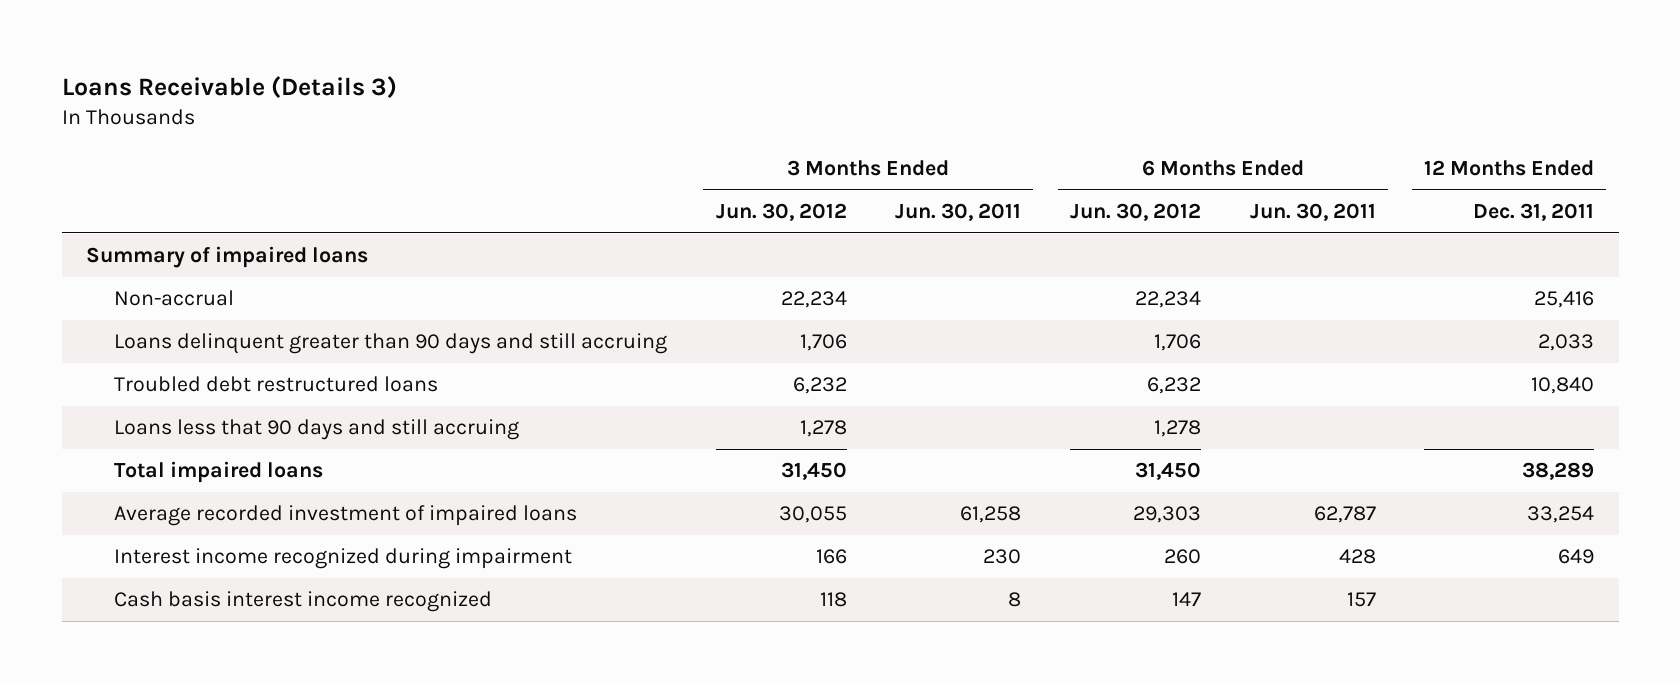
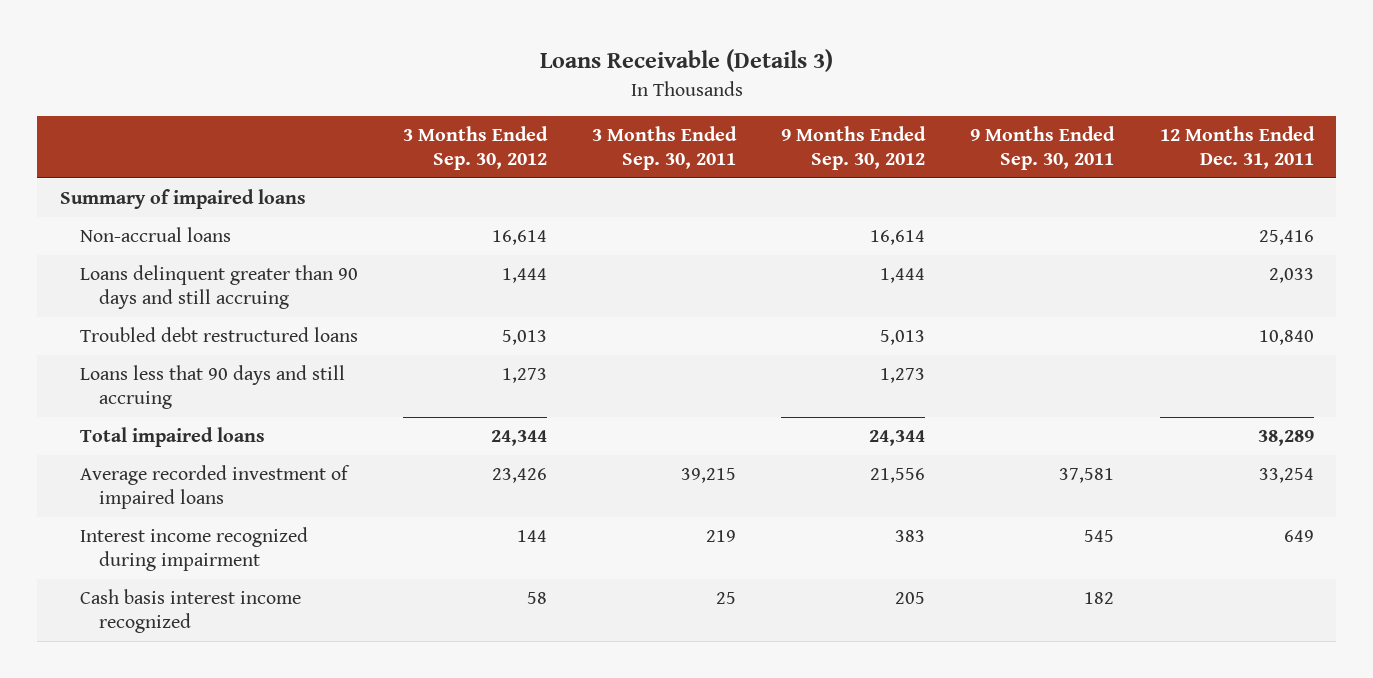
- | 3 Months Ended Jun. 30, 2012 | 3 Months Ended Jun. 30, 2011 | 6 Months Ended Jun. 30, 2012 | 6 Months Ended Jun. 30, 2011 | 12 Months Ended Dec. 31, 2011
+ | 3 Months Ended Sep. 30, 2012 | 3 Months Ended Sep. 30, 2011 | 9 Months Ended Sep. 30, 2012 | 9 Months Ended Sep. 30, 2011 | 12 Months Ended Dec. 31, 2011
- Non-accrual | 22,234 | | 22,234 | | 25,416
+ Non-accrual loans | 16,614 | | 16,614 | | 25,416

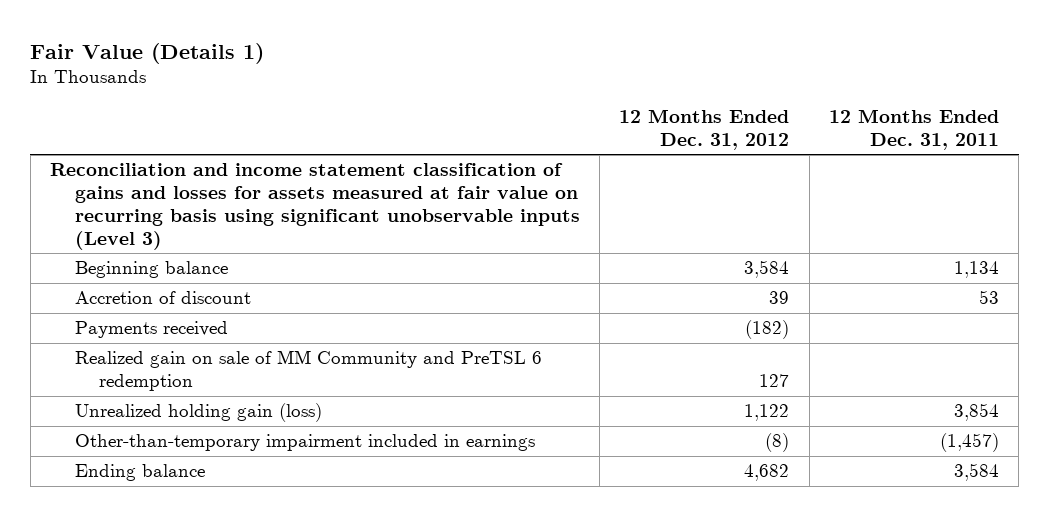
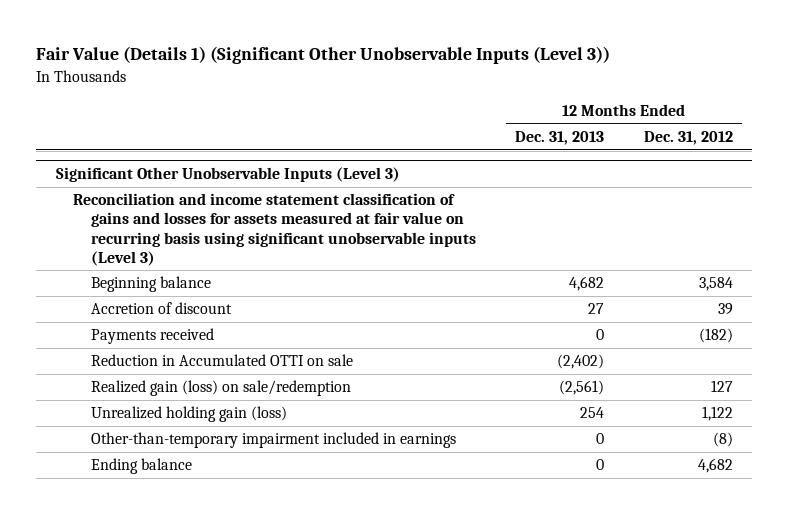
- Fair Value (Details 1)
+ Fair Value (Details 1) (Significant Other Unobservable Inputs (Level 3))
- | 12 Months Ended Dec. 31, 2012 | 12 Months Ended Dec. 31, 2011
+ | 12 Months Ended Dec. 31, 2013 | 12 Months Ended Dec. 31, 2012
+ Significant Other Unobservable Inputs (Level 3)
- Realized gain on sale of MM Community and PreTSL 6 redemption | 127 |
+ Reduction in Accumulated OTTI on sale | (2,402) |
+ Realized gain (loss) on sale/redemption | (2,561) | 127

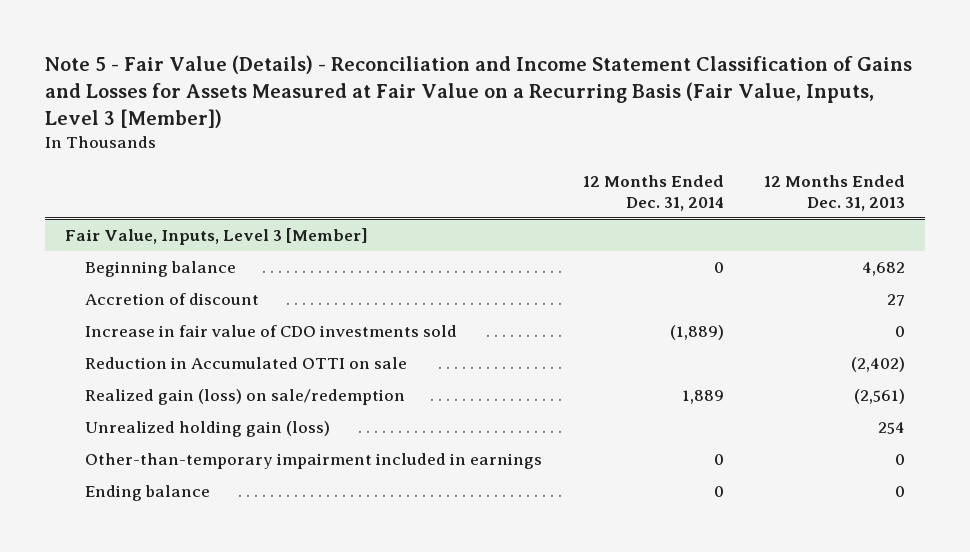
- Fair Value (Details 1) (Significant Other Unobservable Inputs (Level 3))
+ Note 5 - Fair Value (Details) - Reconciliation and Income Statement Classification of Gains and Losses for Assets Measured at Fair Value on a Recurring Basis (Fair Value, Inputs, Level 3 [Member])
- | 12 Months Ended Dec. 31, 2013 | 12 Months Ended Dec. 31, 2012
+ | 12 Months Ended Dec. 31, 2014 | 12 Months Ended Dec. 31, 2013
- Significant Other Unobservable Inputs (Level 3)
- Reconciliation and income statement classification of gains and losses for assets measured at fair value on recurring basis using significant unobservable inputs (Level 3)
+ Fair Value, Inputs, Level 3 [Member]
- Payments received | 0 | (182)
+ Increase in fair value of CDO investments sold | (1,889) | 0

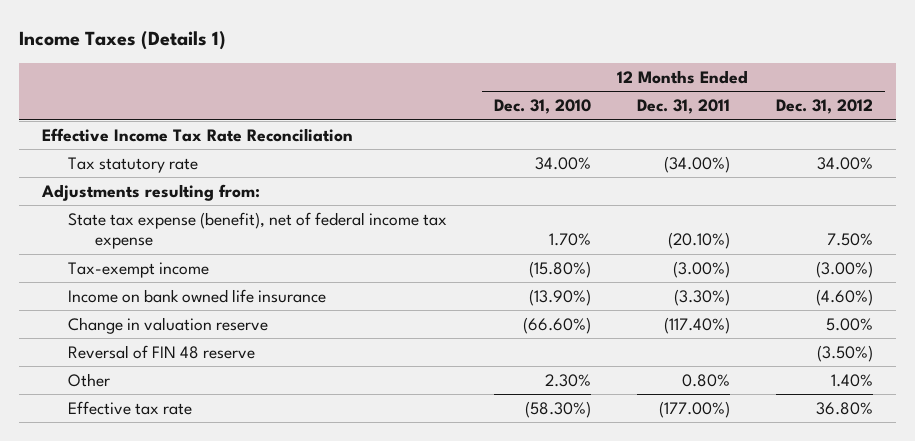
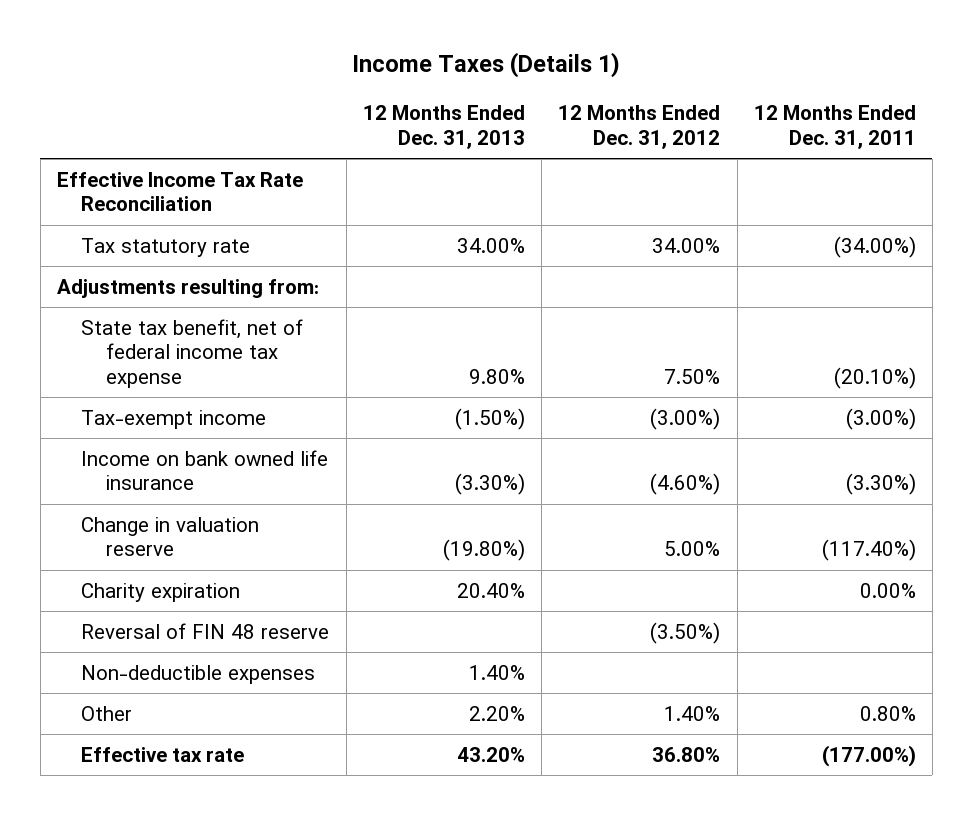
- | 12 Months Ended Dec. 31, 2010 | 12 Months Ended Dec. 31, 2011 | 12 Months Ended Dec. 31, 2012
+ | 12 Months Ended Dec. 31, 2013 | 12 Months Ended Dec. 31, 2012 | 12 Months Ended Dec. 31, 2011
- State tax expense (benefit), net of federal income tax expense | 1.70% | (20.10%) | 7.50%
+ State tax benefit, net of federal income tax expense | 9.80% | 7.50% | (20.10%)
+ Charity expiration | 20.40% | | 0.00%
+ Non-deductible expenses | 1.40% | |

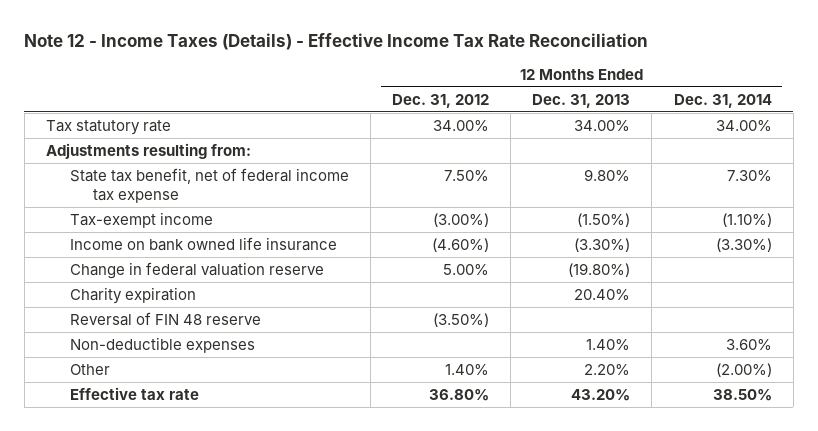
- Income Taxes (Details 1)
+ Note 12 - Income Taxes (Details) - Effective Income Tax Rate Reconciliation
- | 12 Months Ended Dec. 31, 2013 | 12 Months Ended Dec. 31, 2012 | 12 Months Ended Dec. 31, 2011
+ | 12 Months Ended Dec. 31, 2012 | 12 Months Ended Dec. 31, 2013 | 12 Months Ended Dec. 31, 2014
- Effective Income Tax Rate Reconciliation
- Change in valuation reserve | (19.80%) | 5.00% | (117.40%)
+ Change in federal valuation reserve | 5.00% | (19.80%) |

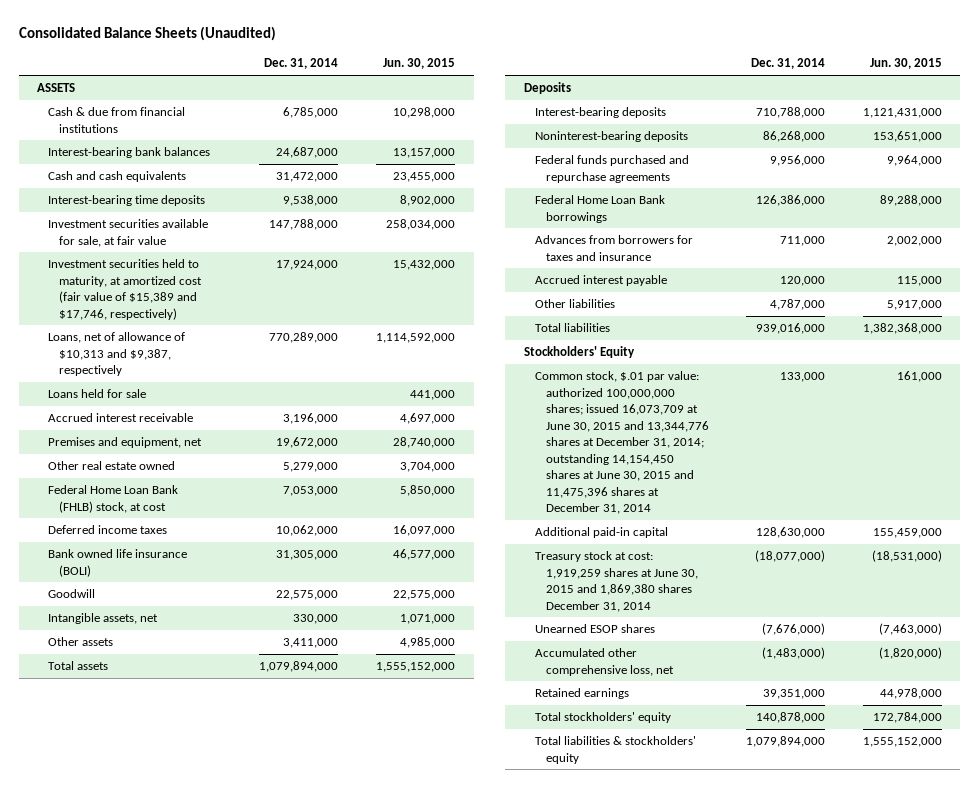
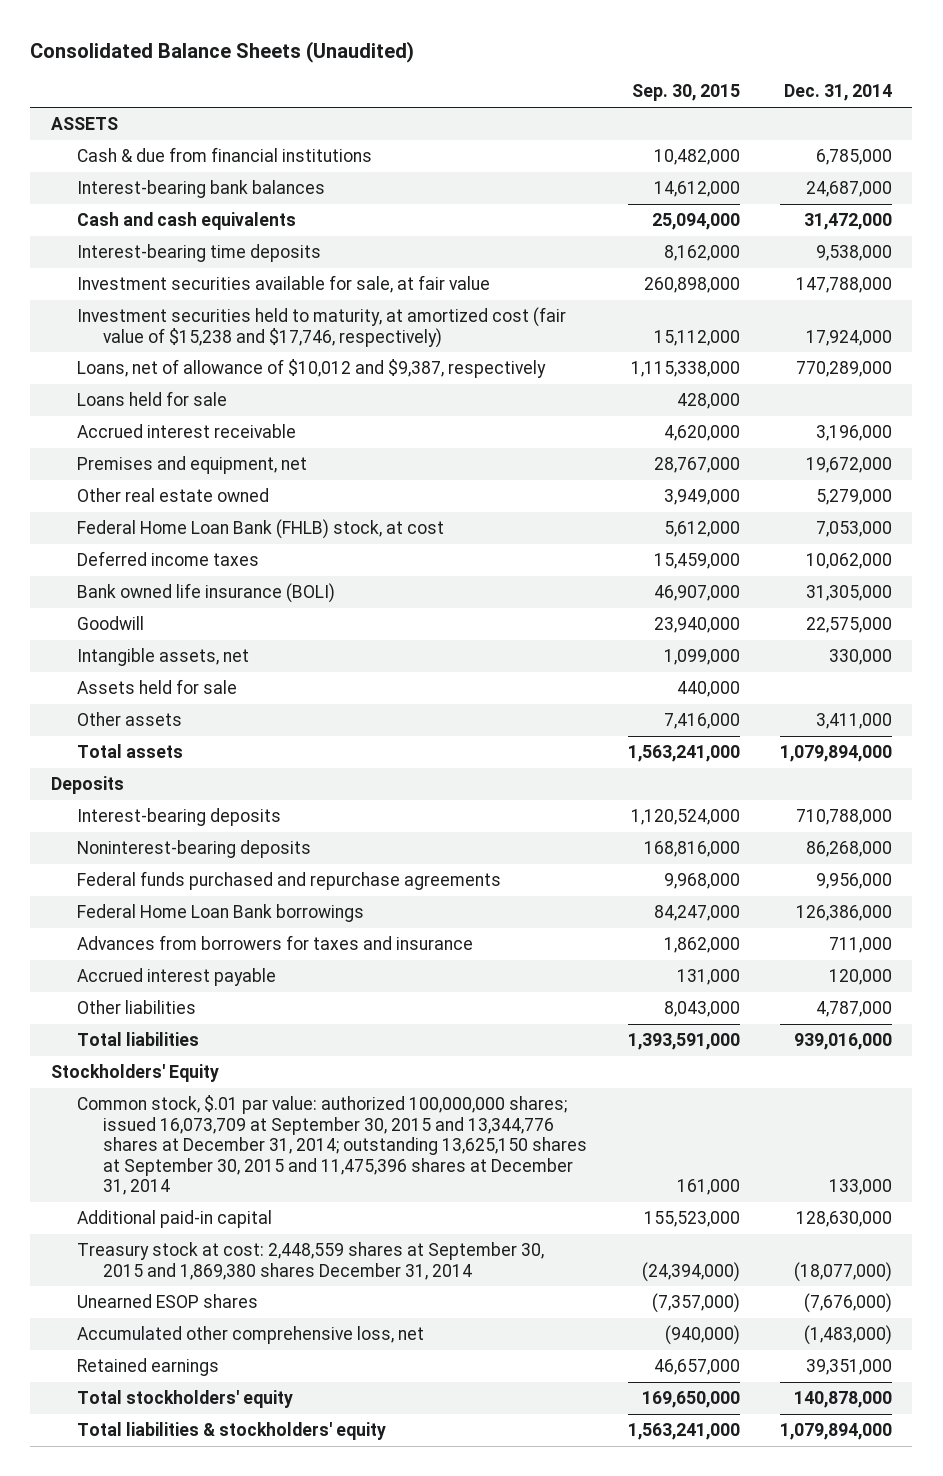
- | Dec. 31, 2014 | Jun. 30, 2015
+ | Sep. 30, 2015 | Dec. 31, 2014
- Investment securities held to maturity, at amortized cost (fair value of $15,389 and $17,746, respectively) | 17,924,000 | 15,432,000
- Loans, net of allowance of $10,313 and $9,387, respectively | 770,289,000 | 1,114,592,000
+ Investment securities held to maturity, at amortized cost (fair value of $15,238 and $17,746, respectively) | 15,112,000 | 17,924,000
+ Loans, net of allowance of $10,012 and $9,387, respectively | 1,115,338,000 | 770,289,000
+ Assets held for sale | 440,000 |
- Common stock, $.01 par value: authorized 100,000,000 shares; issued 16,073,709 at June 30, 2015 and 13,344,776 shares at December 31, 2014; outstanding 14,154,450 shares at June 30, 2015 and 11,475,396 shares at December 31, 2014 | 133,000 | 161,000
+ Common stock, $.01 par value: authorized 100,000,000 shares; issued 16,073,709 at September 30, 2015 and 13,344,776 shares at December 31, 2014; outstanding 13,625,150 shares at September 30, 2015 and 11,475,396 shares at December 31, 2014 | 161,000 | 133,000
- Treasury stock at cost: 1,919,259 shares at June 30, 2015 and 1,869,380 shares December 31, 2014 | (18,077,000) | (18,531,000)
+ Treasury stock at cost: 2,448,559 shares at September 30, 2015 and 1,869,380 shares December 31, 2014 | (24,394,000) | (18,077,000)

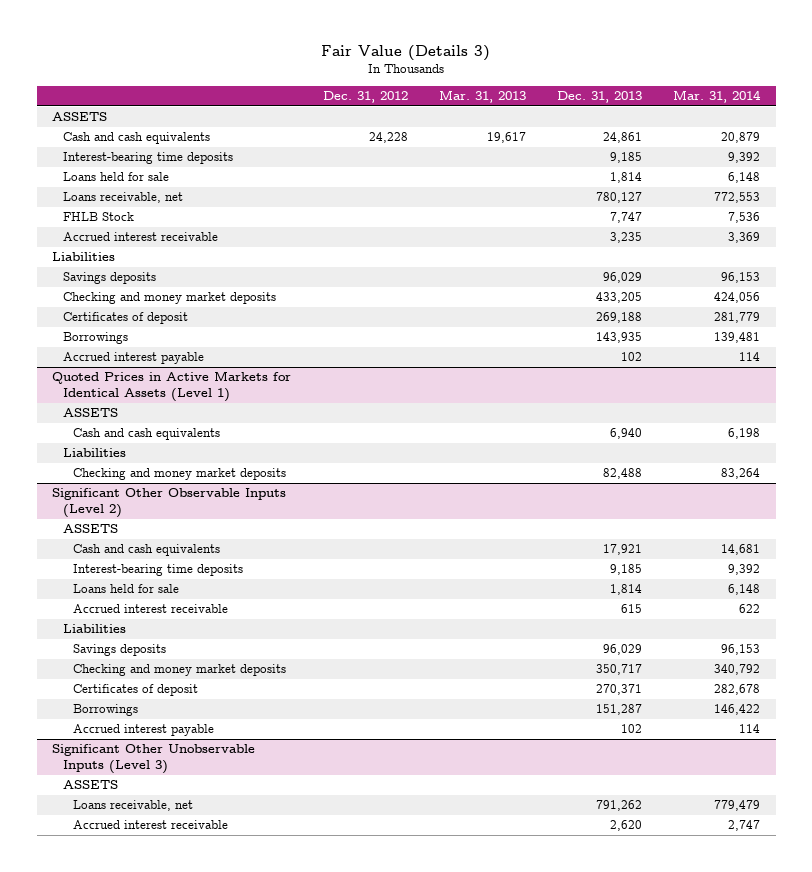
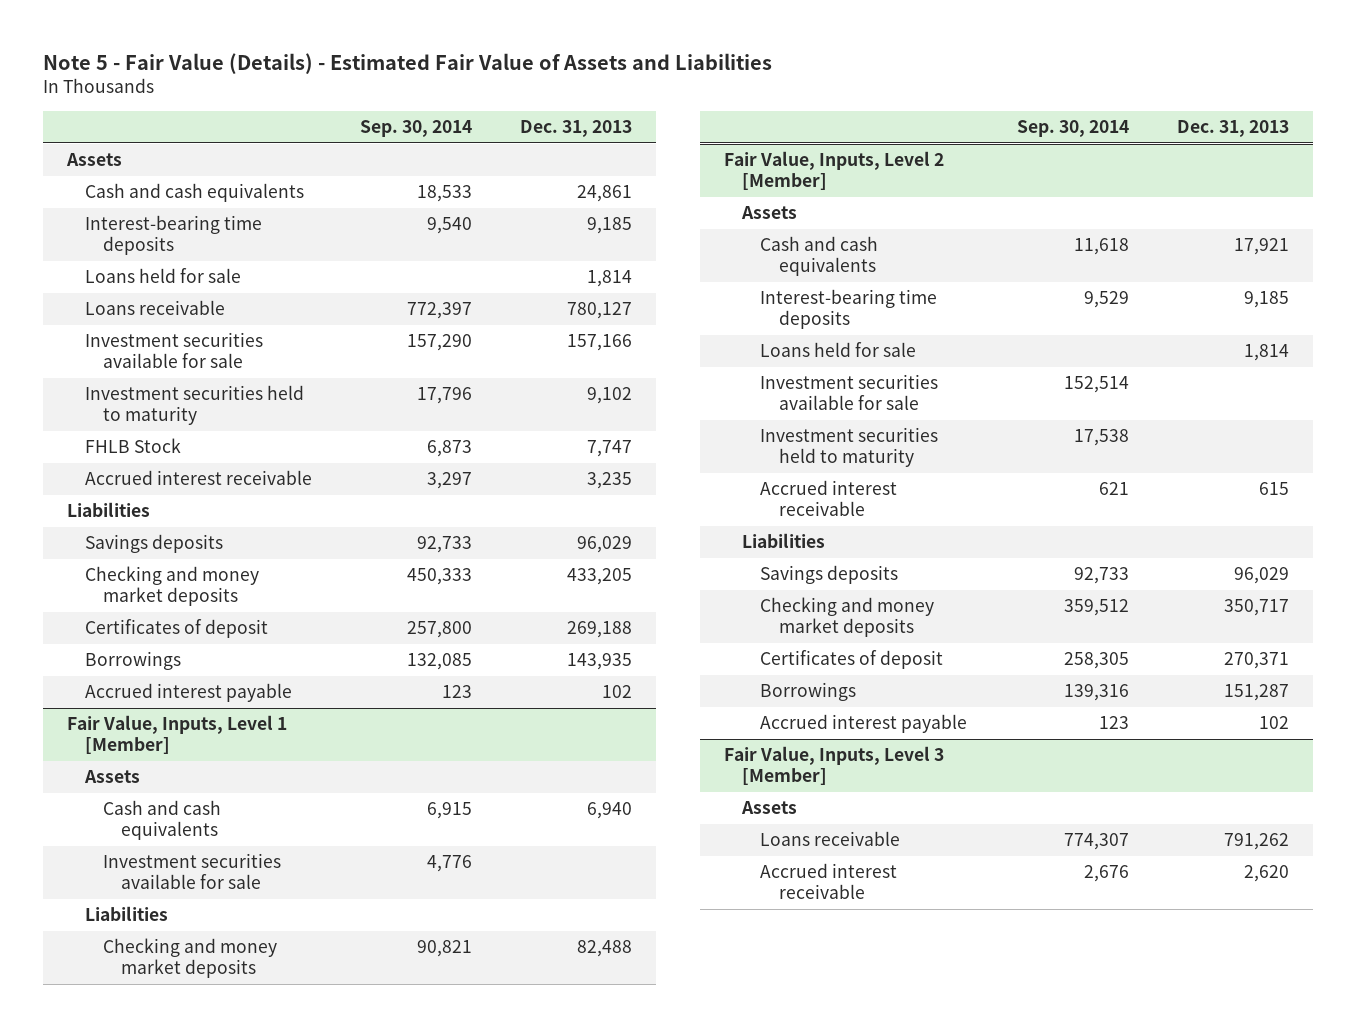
- Fair Value (Details 3)
+ Note 5 - Fair Value (Details) - Estimated Fair Value of Assets and Liabilities
- | Dec. 31, 2012 | Mar. 31, 2013 | Dec. 31, 2013 | Mar. 31, 2014
+ | Sep. 30, 2014 | Dec. 31, 2013
- ASSETS
+ Assets
- Loans receivable, net | | | 780,127 | 772,553
+ Loans receivable | 772,397 | 780,127
+ Investment securities available for sale | 157,290 | 157,166
+ Investment securities held to maturity | 17,796 | 9,102
- Quoted Prices in Active Markets for Identical Assets (Level 1)
- ASSETS
+ Fair Value, Inputs, Level 1 [Member]
+ Assets
+ Investment securities available for sale | 4,776 |
- Significant Other Observable Inputs (Level 2)
- ASSETS
+ Fair Value, Inputs, Level 2 [Member]
+ Assets
+ Investment securities available for sale | 152,514 |
+ Investment securities held to maturity | 17,538 |
- Significant Other Unobservable Inputs (Level 3)
- ASSETS
- Loans receivable, net | | | 791,262 | 779,479
+ Fair Value, Inputs, Level 3 [Member]
+ Assets
+ Loans receivable | 774,307 | 791,262

